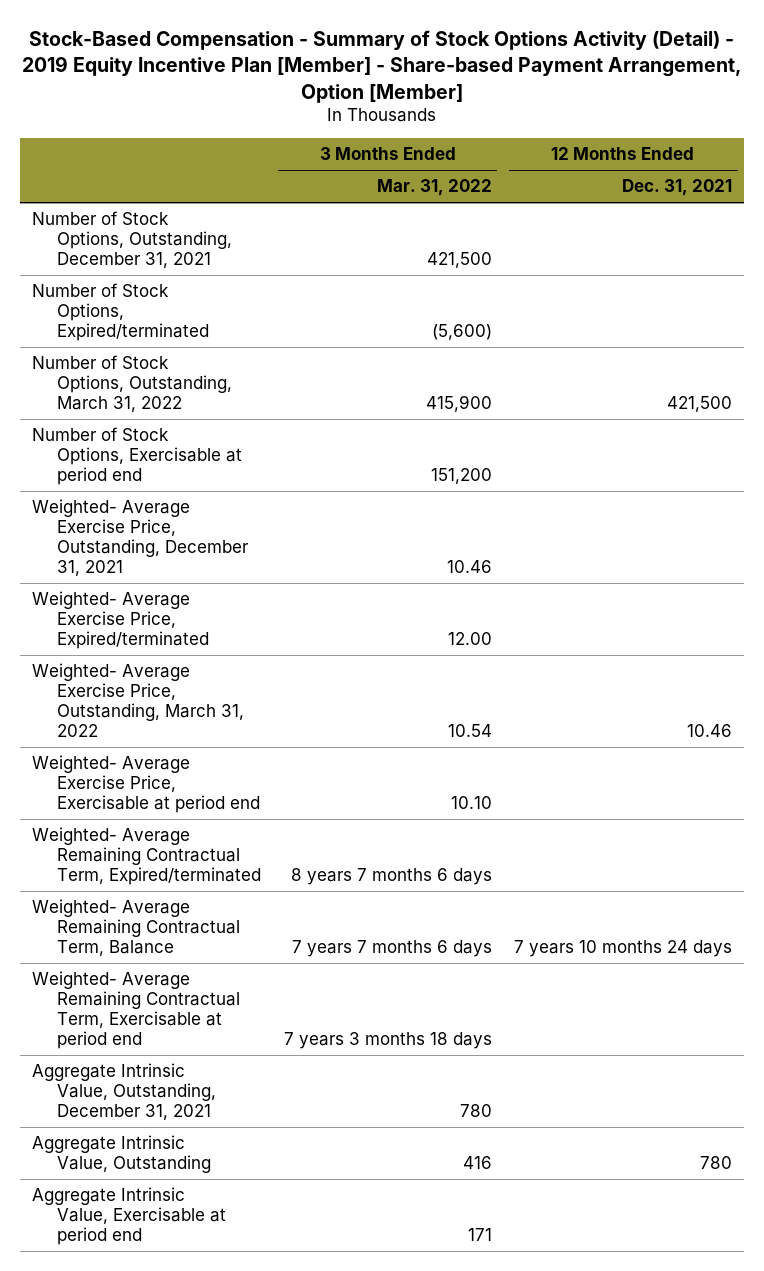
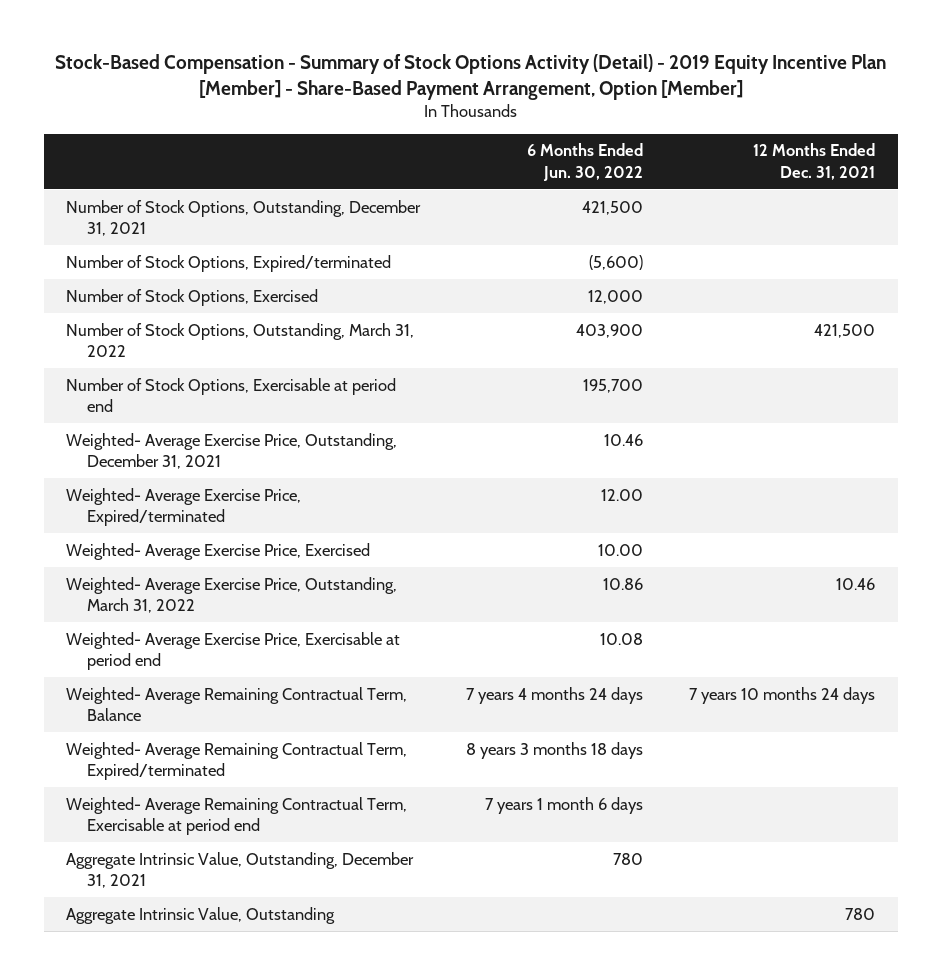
- Stock-Based Compensation - Summary of Stock Options Activity (Detail) - 2019 Equity Incentive Plan [Member] - Share-based Payment Arrangement, Option [Member]
+ Stock-Based Compensation - Summary of Stock Options Activity (Detail) - 2019 Equity Incentive Plan [Member] - Share-Based Payment Arrangement, Option [Member]
- | 3 Months Ended Mar. 31, 2022 | 12 Months Ended Dec. 31, 2021
+ | 6 Months Ended Jun. 30, 2022 | 12 Months Ended Dec. 31, 2021
+ Number of Stock Options, Exercised | 12,000 |
+ Weighted- Average Exercise Price, Exercised | 10.00 |
moved down: Weighted- Average Remaining Contractual Term, Expired/terminated | 8 years 3 months 18 days |
- Aggregate Intrinsic Value, Exercisable at period end | 171 |

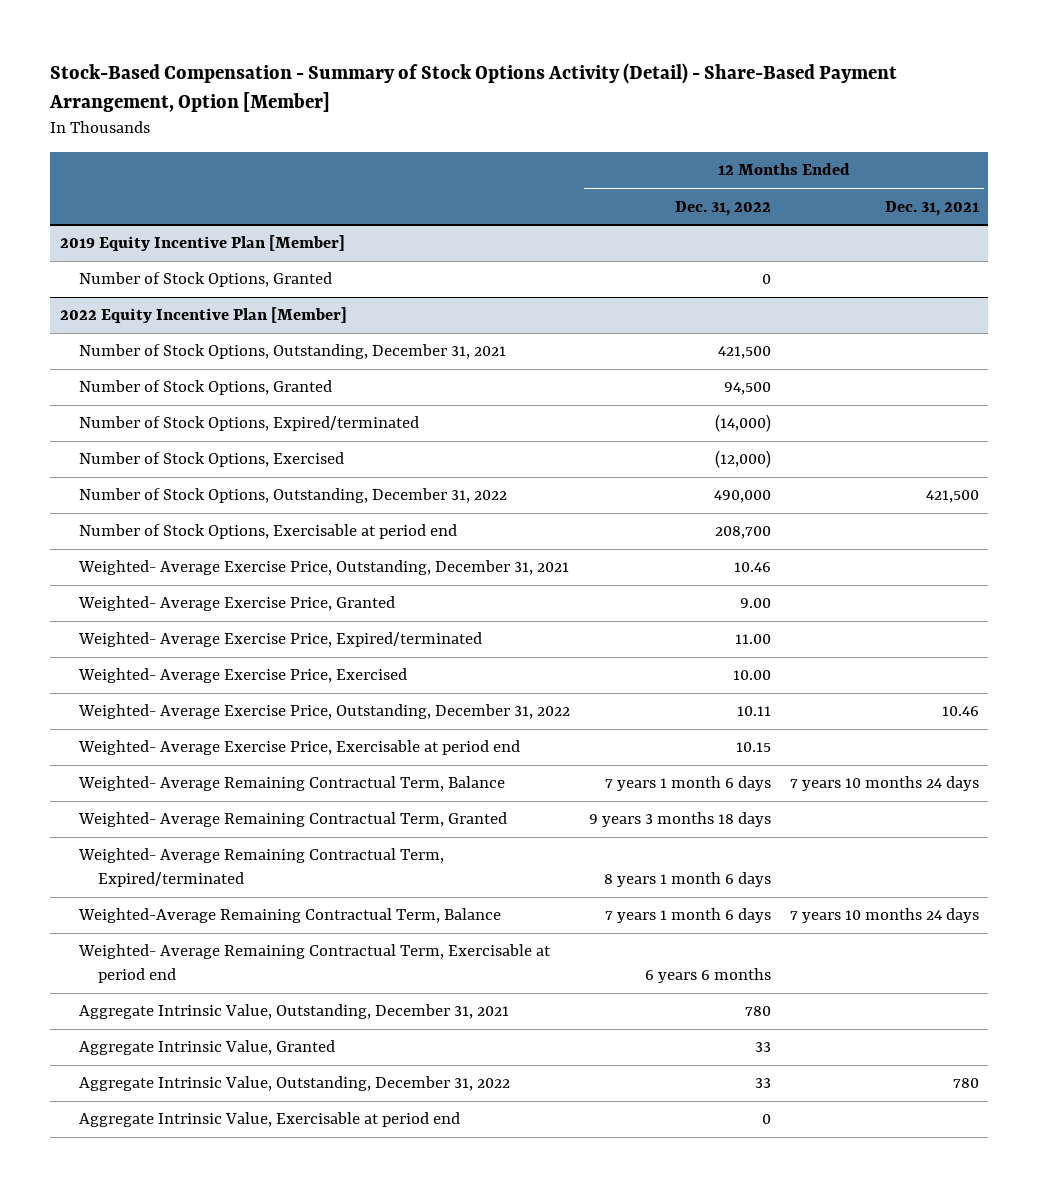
- Stock-Based Compensation - Summary of Stock Options Activity (Detail) - 2019 Equity Incentive Plan [Member] - Share-Based Payment Arrangement, Option [Member]
+ Stock-Based Compensation - Summary of Stock Options Activity (Detail) - Share-Based Payment Arrangement, Option [Member]
- | 6 Months Ended Jun. 30, 2022 | 12 Months Ended Dec. 31, 2021
+ | 12 Months Ended Dec. 31, 2022 | 12 Months Ended Dec. 31, 2021
+ 2019 Equity Incentive Plan [Member]
+ Number of Stock Options, Granted | 0 |
+ 2022 Equity Incentive Plan [Member]
+ Number of Stock Options, Granted | 94,500 |
- Number of Stock Options, Outstanding, March 31, 2022 | 403,900 | 421,500
+ Number of Stock Options, Outstanding, December 31, 2022 | 490,000 | 421,500
+ Weighted- Average Exercise Price, Granted | 9.00 |
- Weighted- Average Exercise Price, Outstanding, March 31, 2022 | 10.86 | 10.46
+ Weighted- Average Exercise Price, Outstanding, December 31, 2022 | 10.11 | 10.46
+ Weighted- Average Remaining Contractual Term, Granted | 9 years 3 months 18 days |
+ Weighted-Average Remaining Contractual Term, Balance | 7 years 1 month 6 days | 7 years 10 months 24 days
- Aggregate Intrinsic Value, Outstanding | | 780
+ Aggregate Intrinsic Value, Granted | 33 |
+ Aggregate Intrinsic Value, Outstanding, December 31, 2022 | 33 | 780
+ Aggregate Intrinsic Value, Exercisable at period end | 0 |

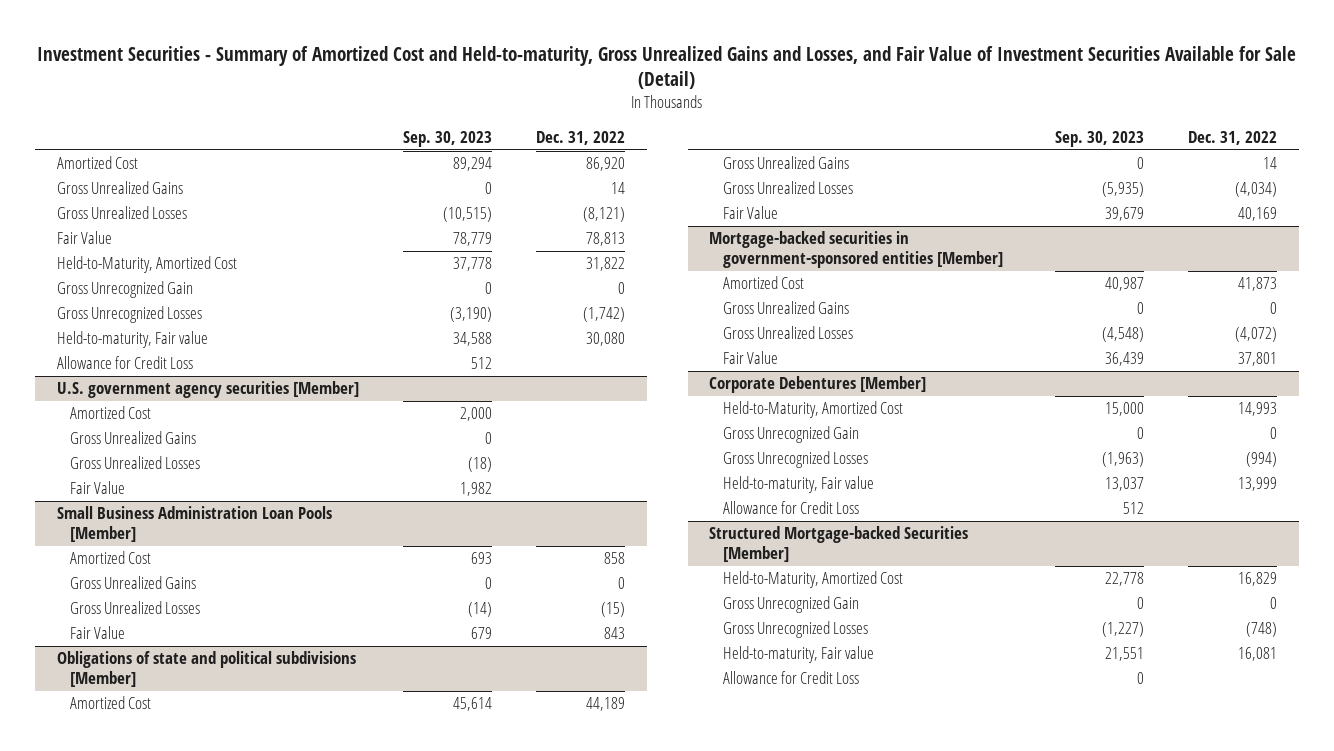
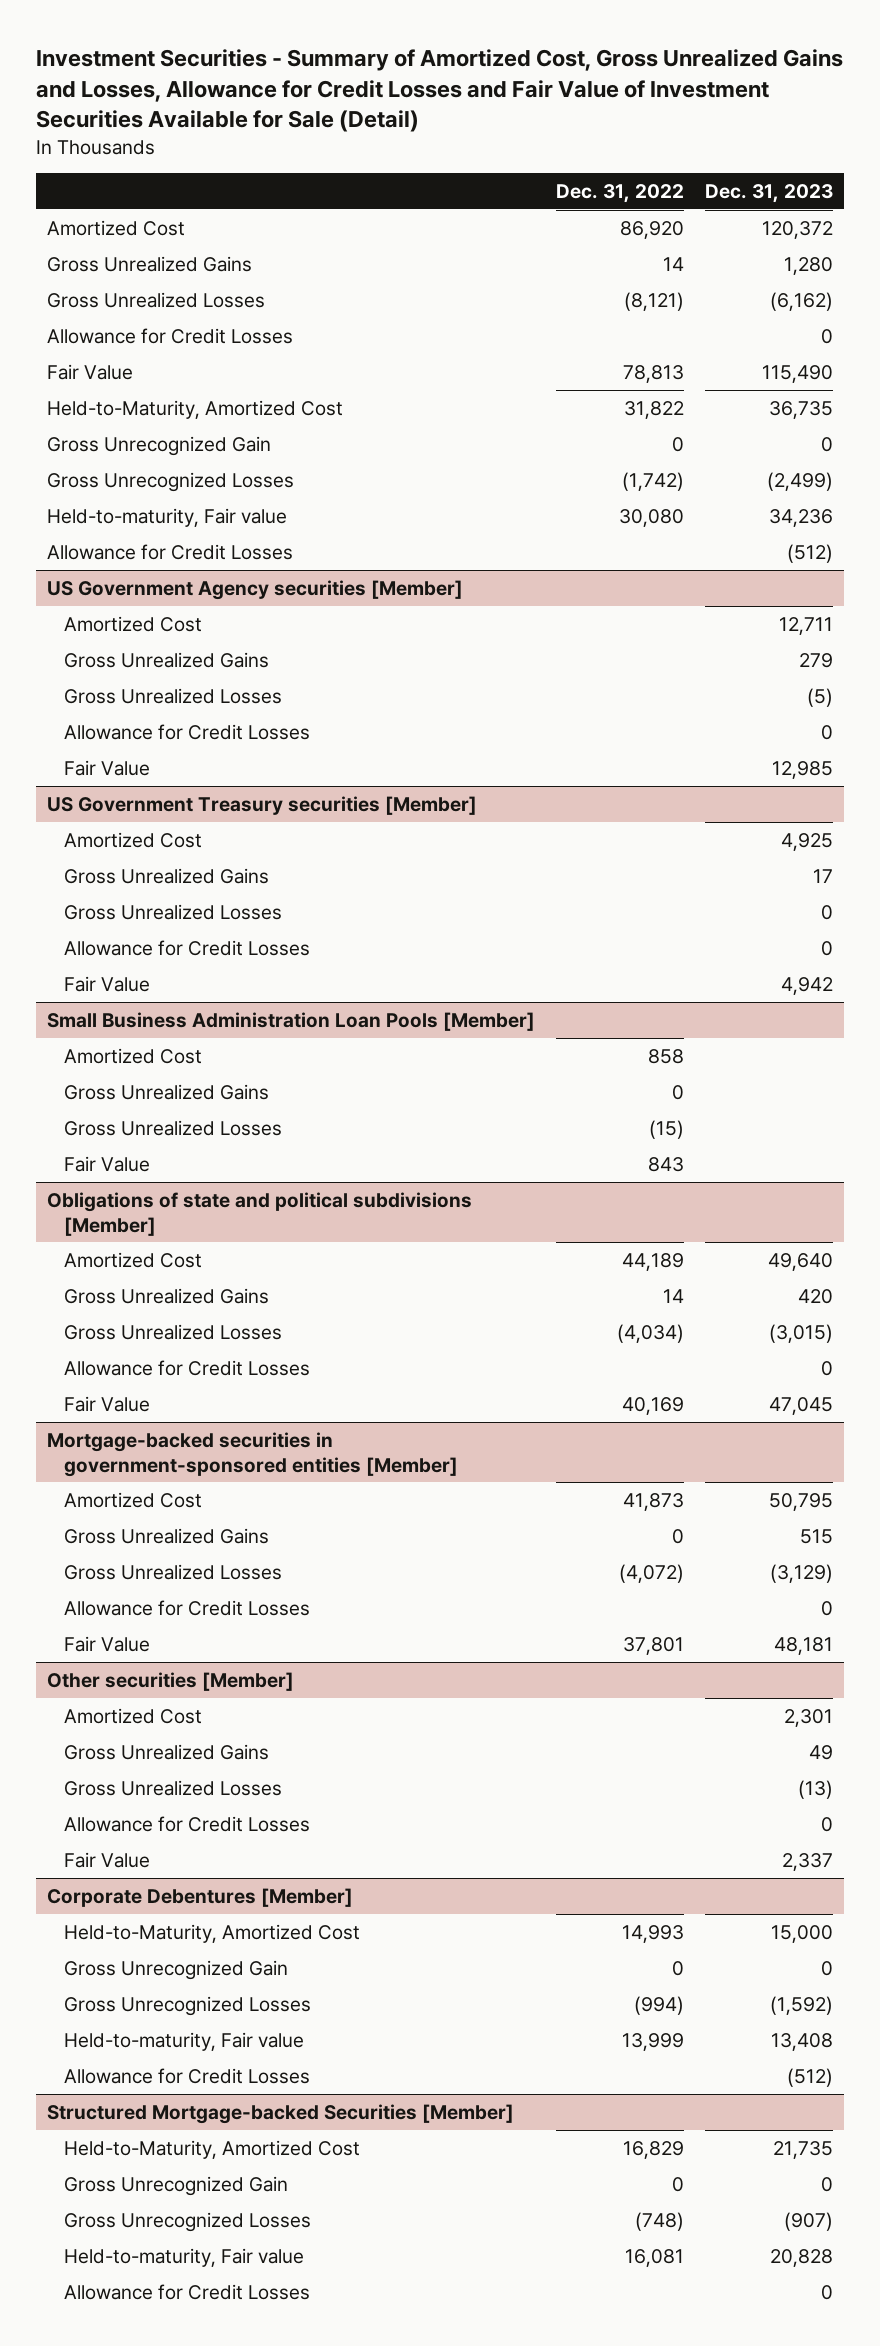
- Investment Securities - Summary of Amortized Cost and Held-to-maturity, Gross Unrealized Gains and Losses, and Fair Value of Investment Securities Available for Sale (Detail)
+ Investment Securities - Summary of Amortized Cost, Gross Unrealized Gains and Losses, Allowance for Credit Losses and Fair Value of Investment Securities Available for Sale (Detail)
- | Sep. 30, 2023 | Dec. 31, 2022
+ | Dec. 31, 2022 | Dec. 31, 2023
+ Allowance for Credit Losses | | 0
- Allowance for Credit Loss | 512 |
- U.S. government agency securities [Member]
+ Allowance for Credit Losses | | (512)
+ US Government Agency securities [Member]
+ Allowance for Credit Losses | | 0
+ US Government Treasury securities [Member]
+ Amortized Cost | | 4,925
+ Gross Unrealized Gains | | 17
+ Gross Unrealized Losses | | 0
+ Allowance for Credit Losses | | 0
+ Fair Value | | 4,942
@ Obligations of state and political subdivisions [Member]
+ Allowance for Credit Losses | | 0
@ Mortgage-backed securities in government-sponsored entities [Member]
+ Allowance for Credit Losses | | 0
+ Other securities [Member]
+ Amortized Cost | | 2,301
+ Gross Unrealized Gains | | 49
+ Gross Unrealized Losses | | (13)
+ Allowance for Credit Losses | | 0
+ Fair Value | | 2,337
@ Corporate Debentures [Member]
- Allowance for Credit Loss | 512 |
+ Allowance for Credit Losses | | (512)
@ Structured Mortgage-backed Securities [Member]
- Allowance for Credit Loss | 0 |
+ Allowance for Credit Losses | | 0

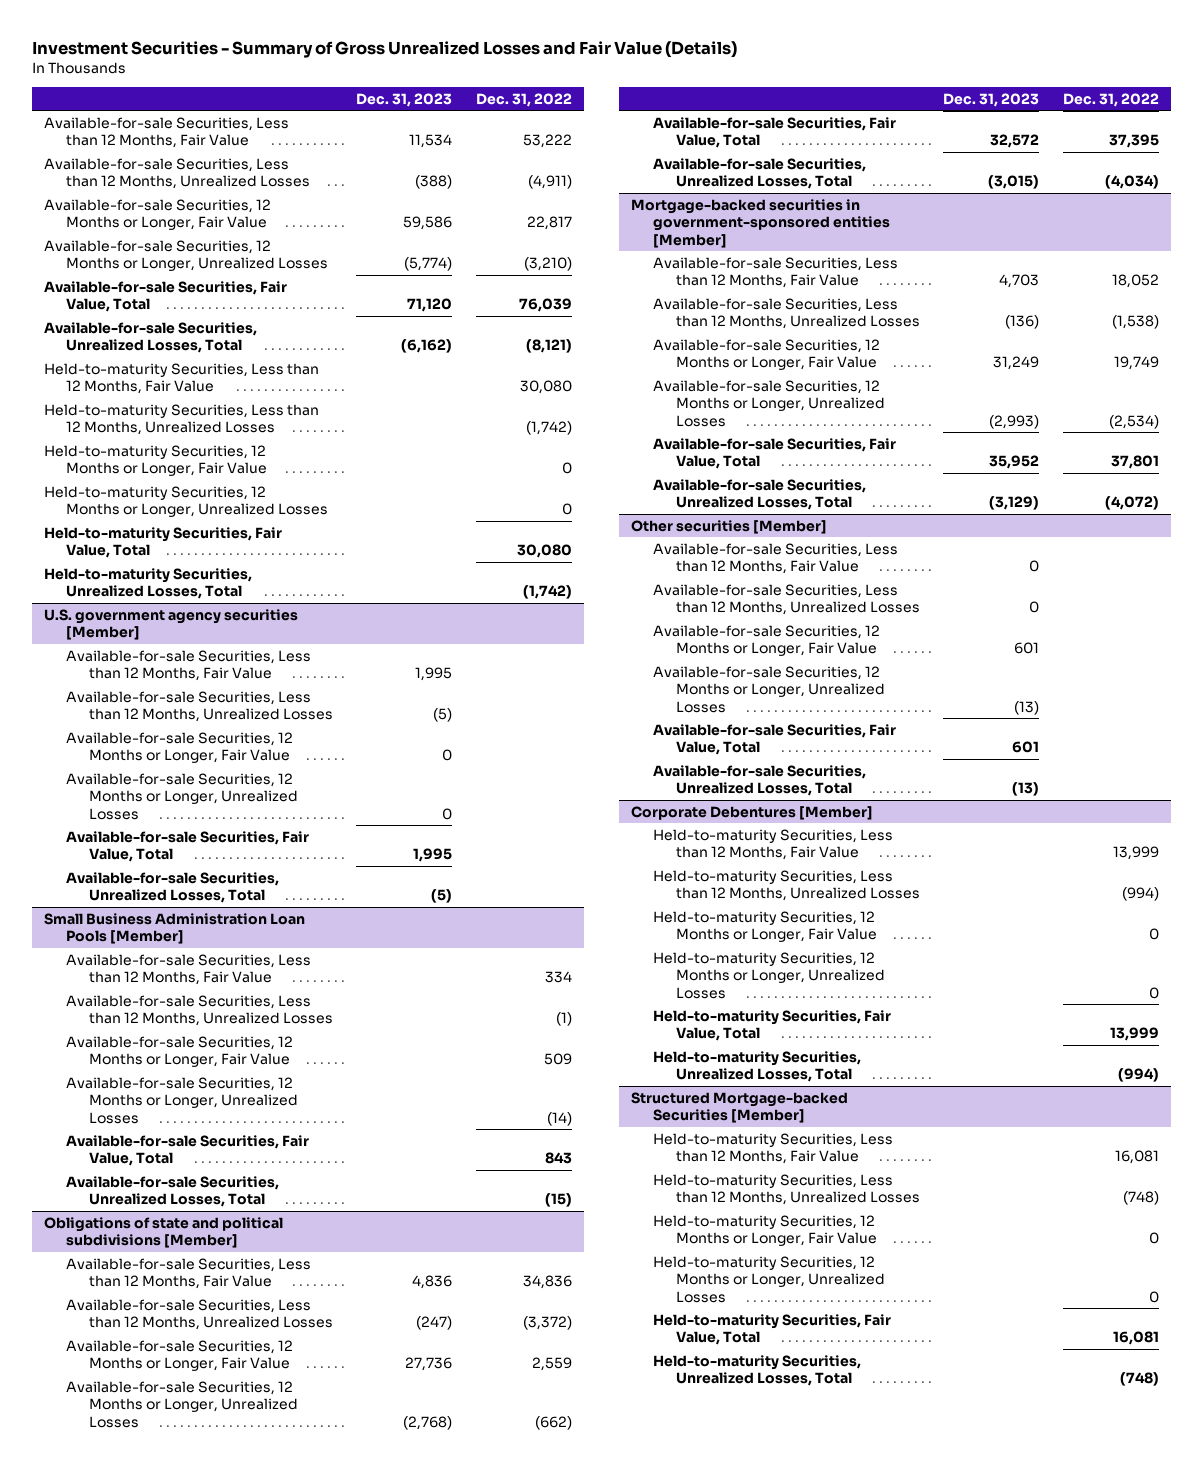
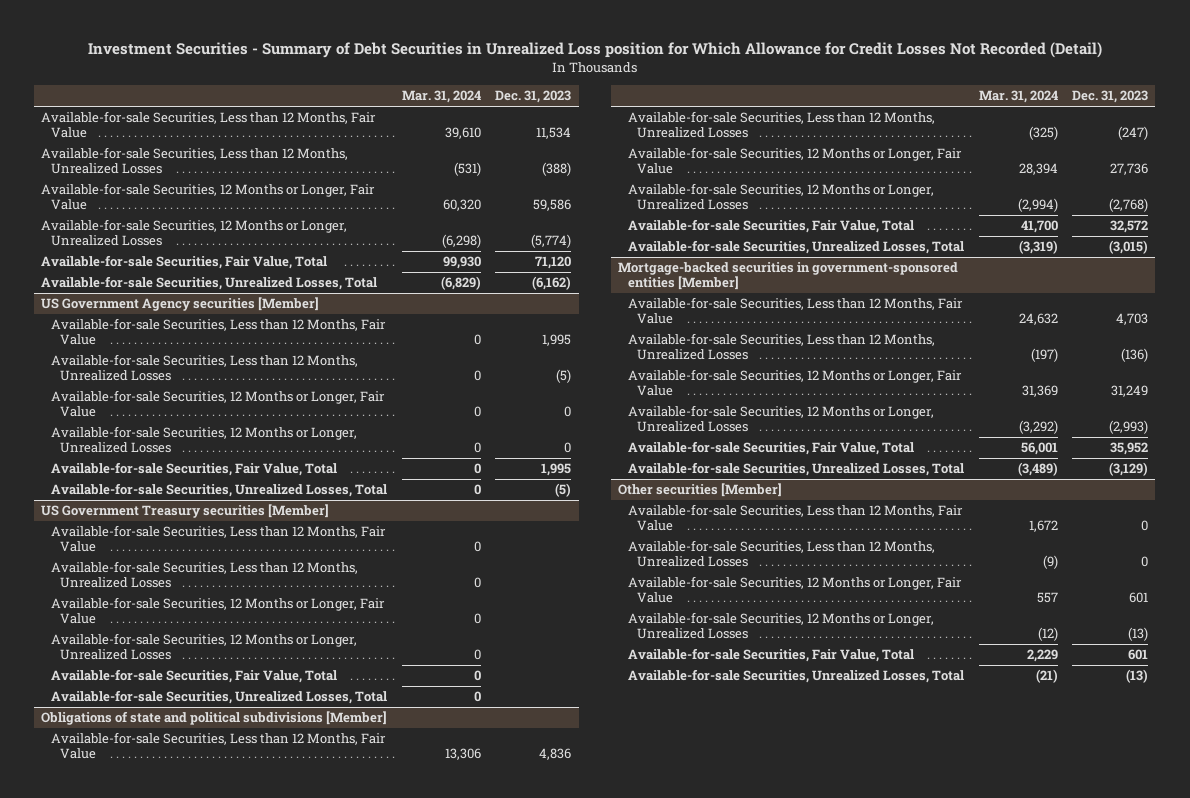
- Investment Securities - Summary of Gross Unrealized Losses and Fair Value (Details)
+ Investment Securities - Summary of Debt Securities in Unrealized Loss position for Which Allowance for Credit Losses Not Recorded (Detail)
- | Dec. 31, 2023 | Dec. 31, 2022
+ | Mar. 31, 2024 | Dec. 31, 2023
- Held-to-maturity Securities, Less than 12 Months, Fair Value | | 30,080
- Held-to-maturity Securities, Less than 12 Months, Unrealized Losses | | (1,742)
- Held-to-maturity Securities, 12 Months or Longer, Fair Value | | 0
- Held-to-maturity Securities, 12 Months or Longer, Unrealized Losses | | 0
- Held-to-maturity Securities, Fair Value, Total | | 30,080
- Held-to-maturity Securities, Unrealized Losses, Total | | (1,742)
- U.S. government agency securities [Member]
+ US Government Agency securities [Member]
- Small Business Administration Loan Pools [Member]
- Available-for-sale Securities, Less than 12 Months, Fair Value | | 334
- Available-for-sale Securities, Less than 12 Months, Unrealized Losses | | (1)
- Available-for-sale Securities, 12 Months or Longer, Fair Value | | 509
- Available-for-sale Securities, 12 Months or Longer, Unrealized Losses | | (14)
- Available-for-sale Securities, Fair Value, Total | | 843
- Available-for-sale Securities, Unrealized Losses, Total | | (15)
+ US Government Treasury securities [Member]
+ Available-for-sale Securities, Less than 12 Months, Fair Value | 0 |
+ Available-for-sale Securities, Less than 12 Months, Unrealized Losses | 0 |
+ Available-for-sale Securities, 12 Months or Longer, Fair Value | 0 |
+ Available-for-sale Securities, 12 Months or Longer, Unrealized Losses | 0 |
+ Available-for-sale Securities, Fair Value, Total | 0 |
+ Available-for-sale Securities, Unrealized Losses, Total | 0 |
- Corporate Debentures [Member]
- Held-to-maturity Securities, Less than 12 Months, Fair Value | | 13,999
- Held-to-maturity Securities, Less than 12 Months, Unrealized Losses | | (994)
- Held-to-maturity Securities, 12 Months or Longer, Fair Value | | 0
- Held-to-maturity Securities, 12 Months or Longer, Unrealized Losses | | 0
- Held-to-maturity Securities, Fair Value, Total | | 13,999
- Held-to-maturity Securities, Unrealized Losses, Total | | (994)
- Structured Mortgage-backed Securities [Member]
- Held-to-maturity Securities, Less than 12 Months, Fair Value | | 16,081
- Held-to-maturity Securities, Less than 12 Months, Unrealized Losses | | (748)
- Held-to-maturity Securities, 12 Months or Longer, Fair Value | | 0
- Held-to-maturity Securities, 12 Months or Longer, Unrealized Losses | | 0
- Held-to-maturity Securities, Fair Value, Total | | 16,081
- Held-to-maturity Securities, Unrealized Losses, Total | | (748)

